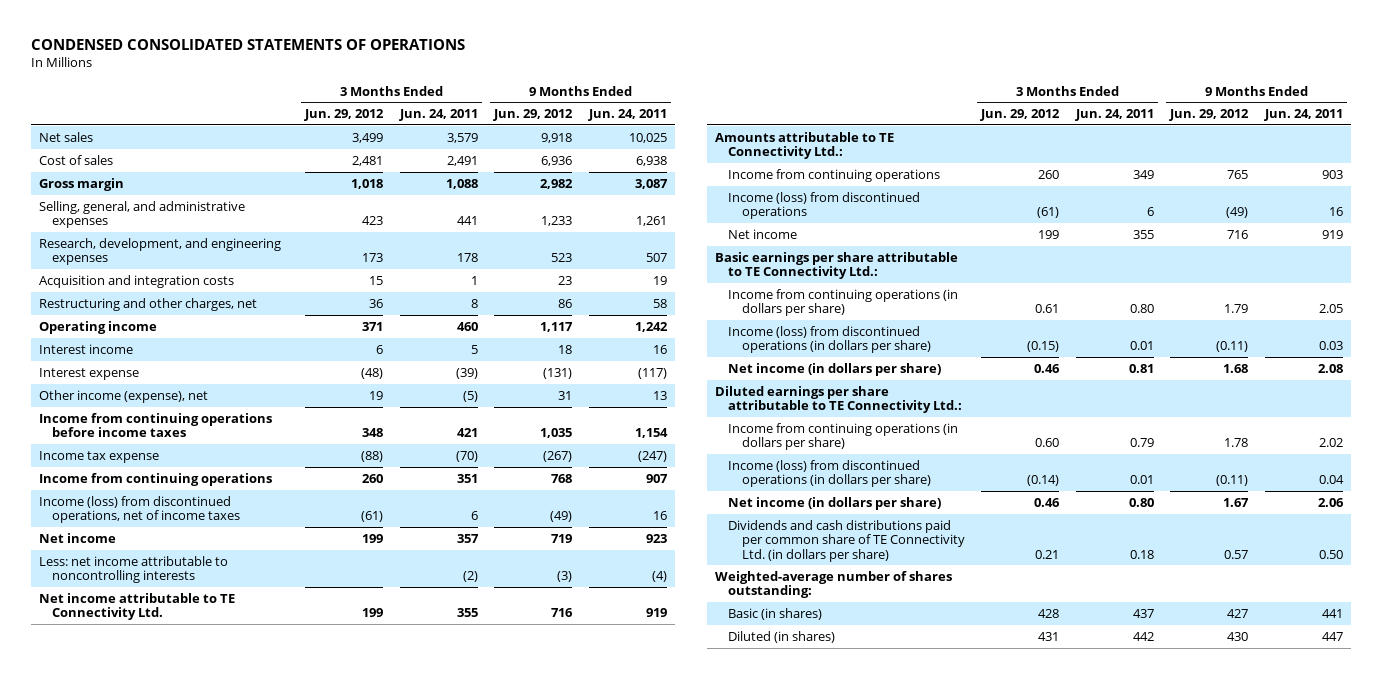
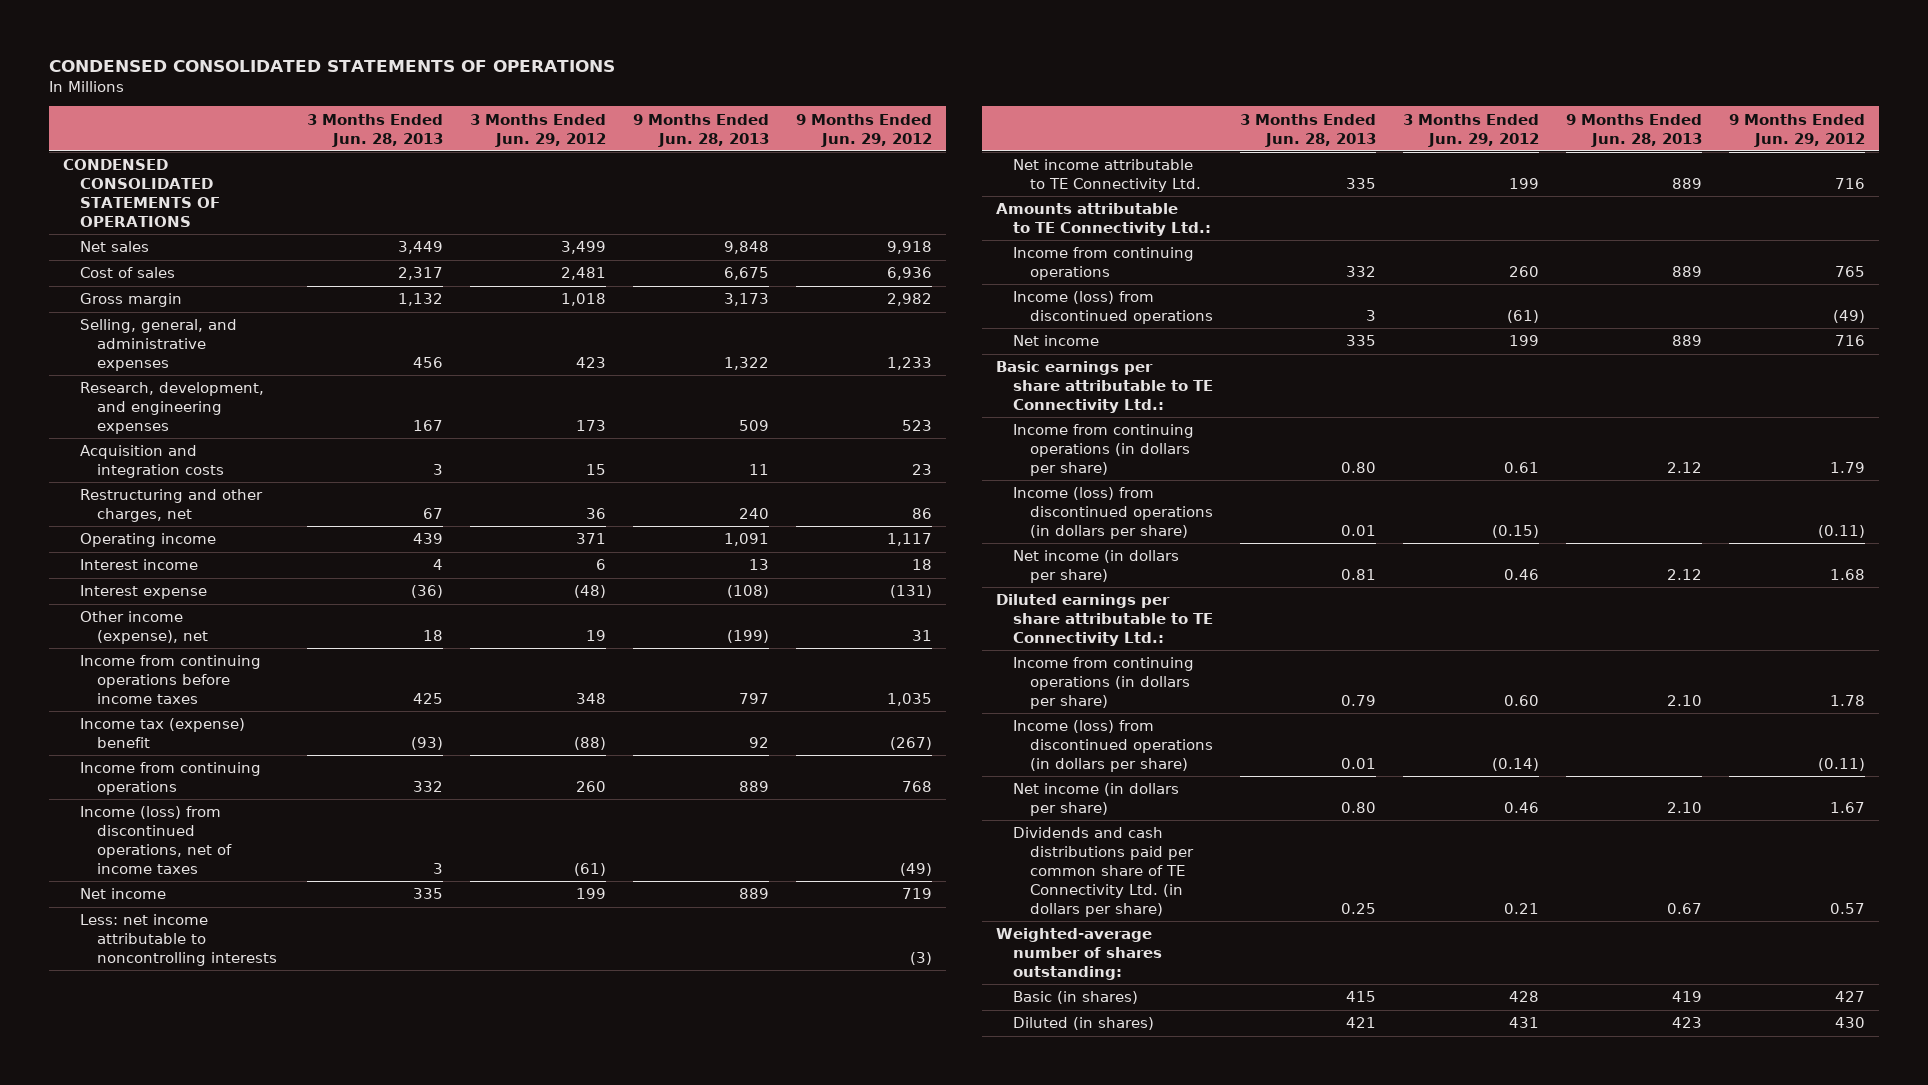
- | 3 Months Ended Jun. 29, 2012 | 3 Months Ended Jun. 24, 2011 | 9 Months Ended Jun. 29, 2012 | 9 Months Ended Jun. 24, 2011
+ | 3 Months Ended Jun. 28, 2013 | 3 Months Ended Jun. 29, 2012 | 9 Months Ended Jun. 28, 2013 | 9 Months Ended Jun. 29, 2012
+ CONDENSED CONSOLIDATED STATEMENTS OF OPERATIONS
- Income tax expense | (88) | (70) | (267) | (247)
+ Income tax (expense) benefit | (93) | (88) | 92 | (267)

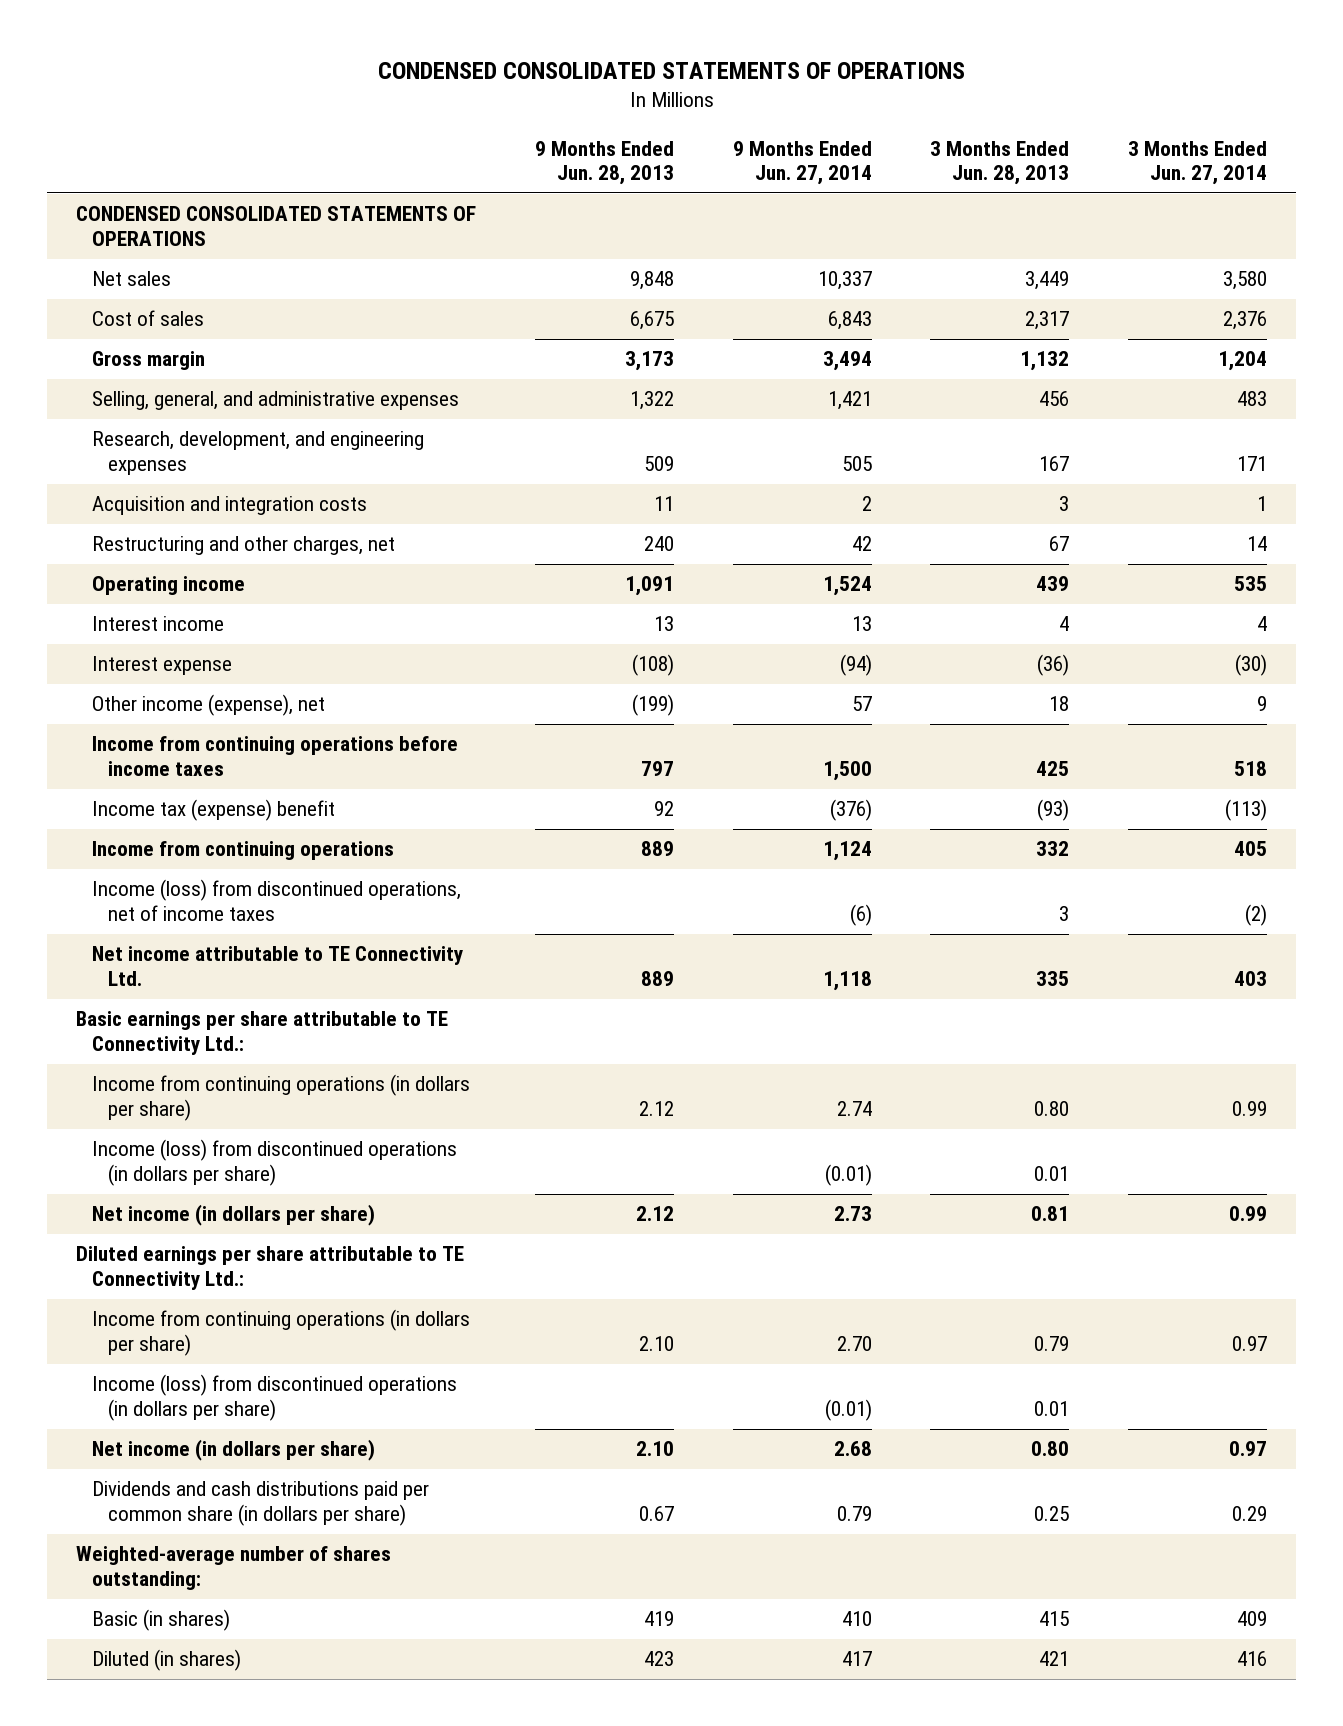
- | 3 Months Ended Jun. 28, 2013 | 3 Months Ended Jun. 29, 2012 | 9 Months Ended Jun. 28, 2013 | 9 Months Ended Jun. 29, 2012
+ | 9 Months Ended Jun. 28, 2013 | 9 Months Ended Jun. 27, 2014 | 3 Months Ended Jun. 28, 2013 | 3 Months Ended Jun. 27, 2014
- Net income | 335 | 199 | 889 | 719
- Less: net income attributable to noncontrolling interests | | | | (3)
- Amounts attributable to TE Connectivity Ltd.:
- Income from continuing operations | 332 | 260 | 889 | 765
- Income (loss) from discontinued operations | 3 | (61) | | (49)
- Net income | 335 | 199 | 889 | 716
- Dividends and cash distributions paid per common share of TE Connectivity Ltd. (in dollars per share) | 0.25 | 0.21 | 0.67 | 0.57
+ Dividends and cash distributions paid per common share (in dollars per share) | 0.67 | 0.79 | 0.25 | 0.29

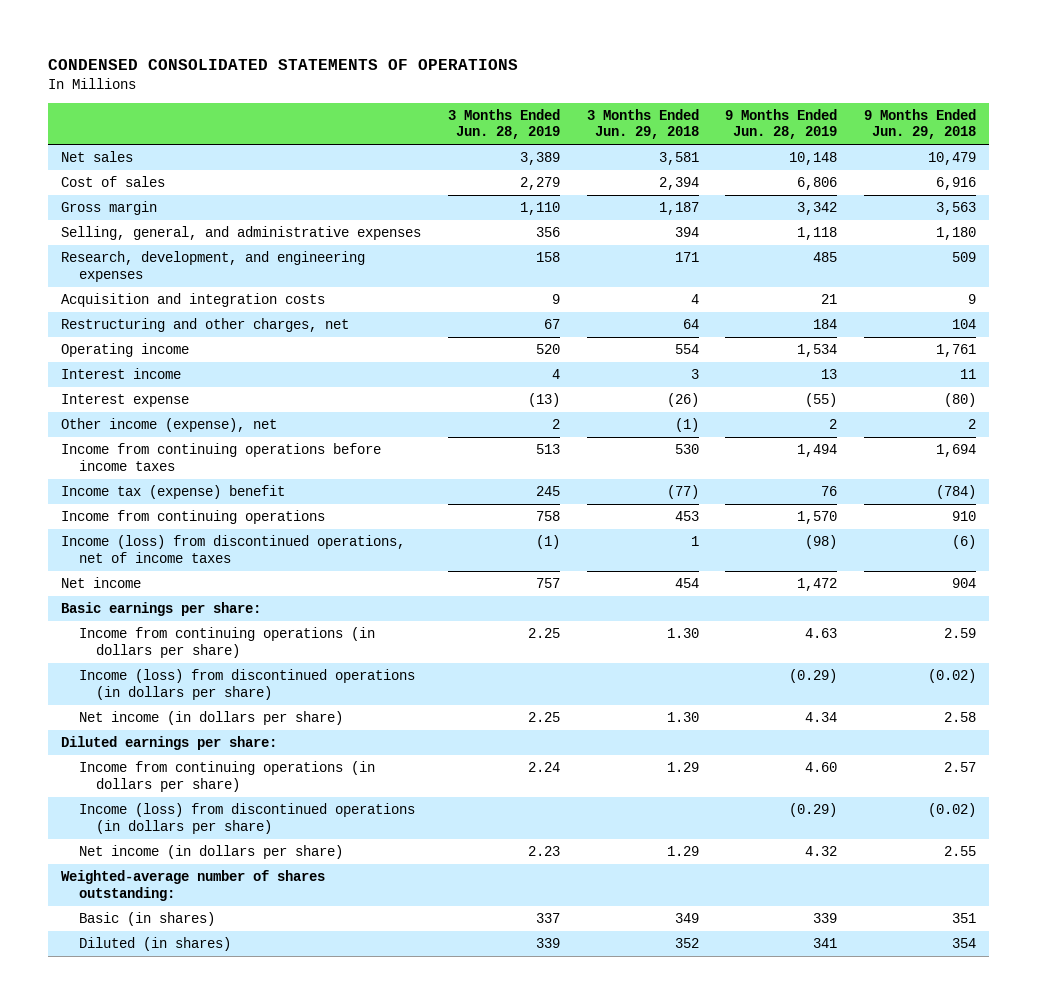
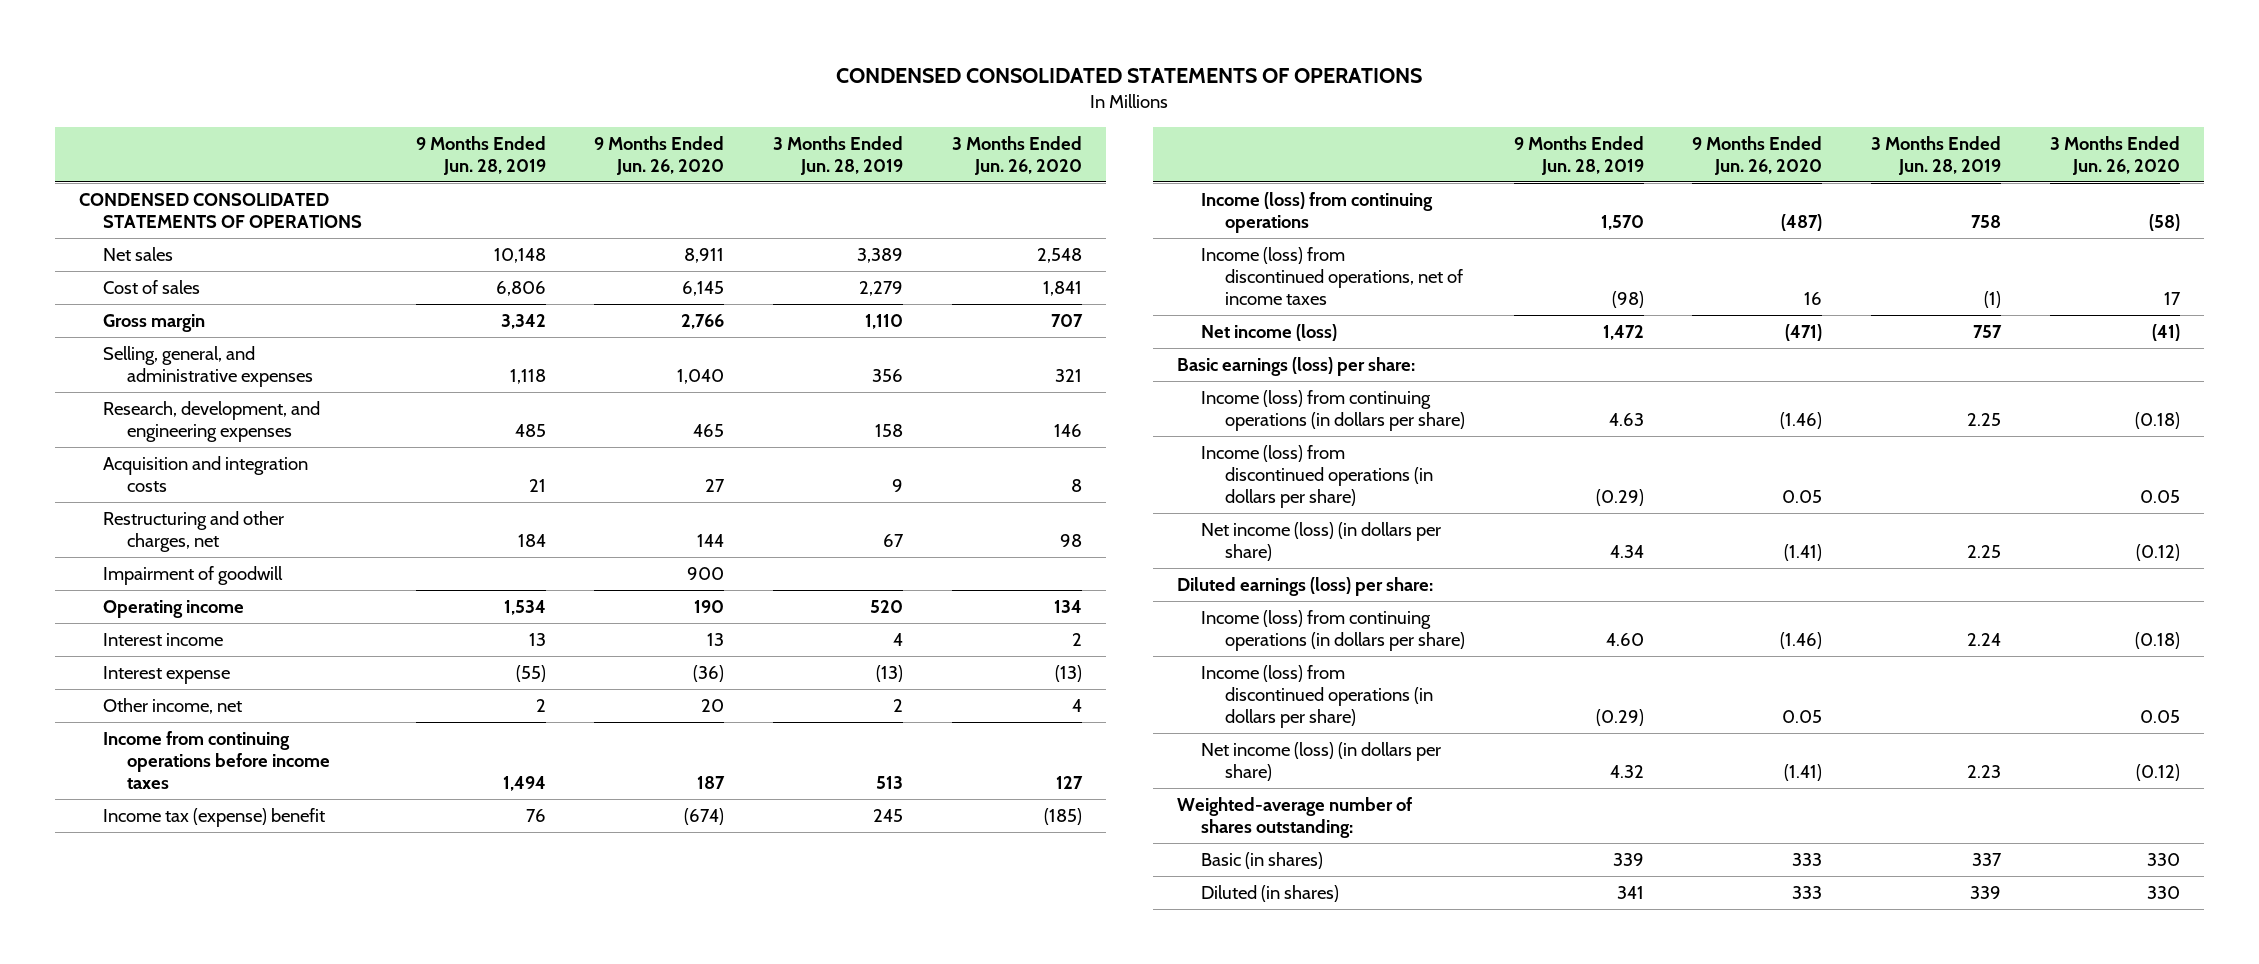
- | 3 Months Ended Jun. 28, 2019 | 3 Months Ended Jun. 29, 2018 | 9 Months Ended Jun. 28, 2019 | 9 Months Ended Jun. 29, 2018
+ | 9 Months Ended Jun. 28, 2019 | 9 Months Ended Jun. 26, 2020 | 3 Months Ended Jun. 28, 2019 | 3 Months Ended Jun. 26, 2020
+ CONDENSED CONSOLIDATED STATEMENTS OF OPERATIONS
+ Impairment of goodwill | | 900 | |
- Other income (expense), net | 2 | (1) | 2 | 2
+ Other income, net | 2 | 20 | 2 | 4
- Income from continuing operations | 758 | 453 | 1,570 | 910
+ Income (loss) from continuing operations | 1,570 | (487) | 758 | (58)
- Net income | 757 | 454 | 1,472 | 904
- Basic earnings per share:
- Income from continuing operations (in dollars per share) | 2.25 | 1.30 | 4.63 | 2.59
+ Net income (loss) | 1,472 | (471) | 757 | (41)
+ Basic earnings (loss) per share:
+ Income (loss) from continuing operations (in dollars per share) | 4.63 | (1.46) | 2.25 | (0.18)
- Net income (in dollars per share) | 2.25 | 1.30 | 4.34 | 2.58
- Diluted earnings per share:
- Income from continuing operations (in dollars per share) | 2.24 | 1.29 | 4.60 | 2.57
+ Net income (loss) (in dollars per share) | 4.34 | (1.41) | 2.25 | (0.12)
+ Diluted earnings (loss) per share:
+ Income (loss) from continuing operations (in dollars per share) | 4.60 | (1.46) | 2.24 | (0.18)
- Net income (in dollars per share) | 2.23 | 1.29 | 4.32 | 2.55
+ Net income (loss) (in dollars per share) | 4.32 | (1.41) | 2.23 | (0.12)

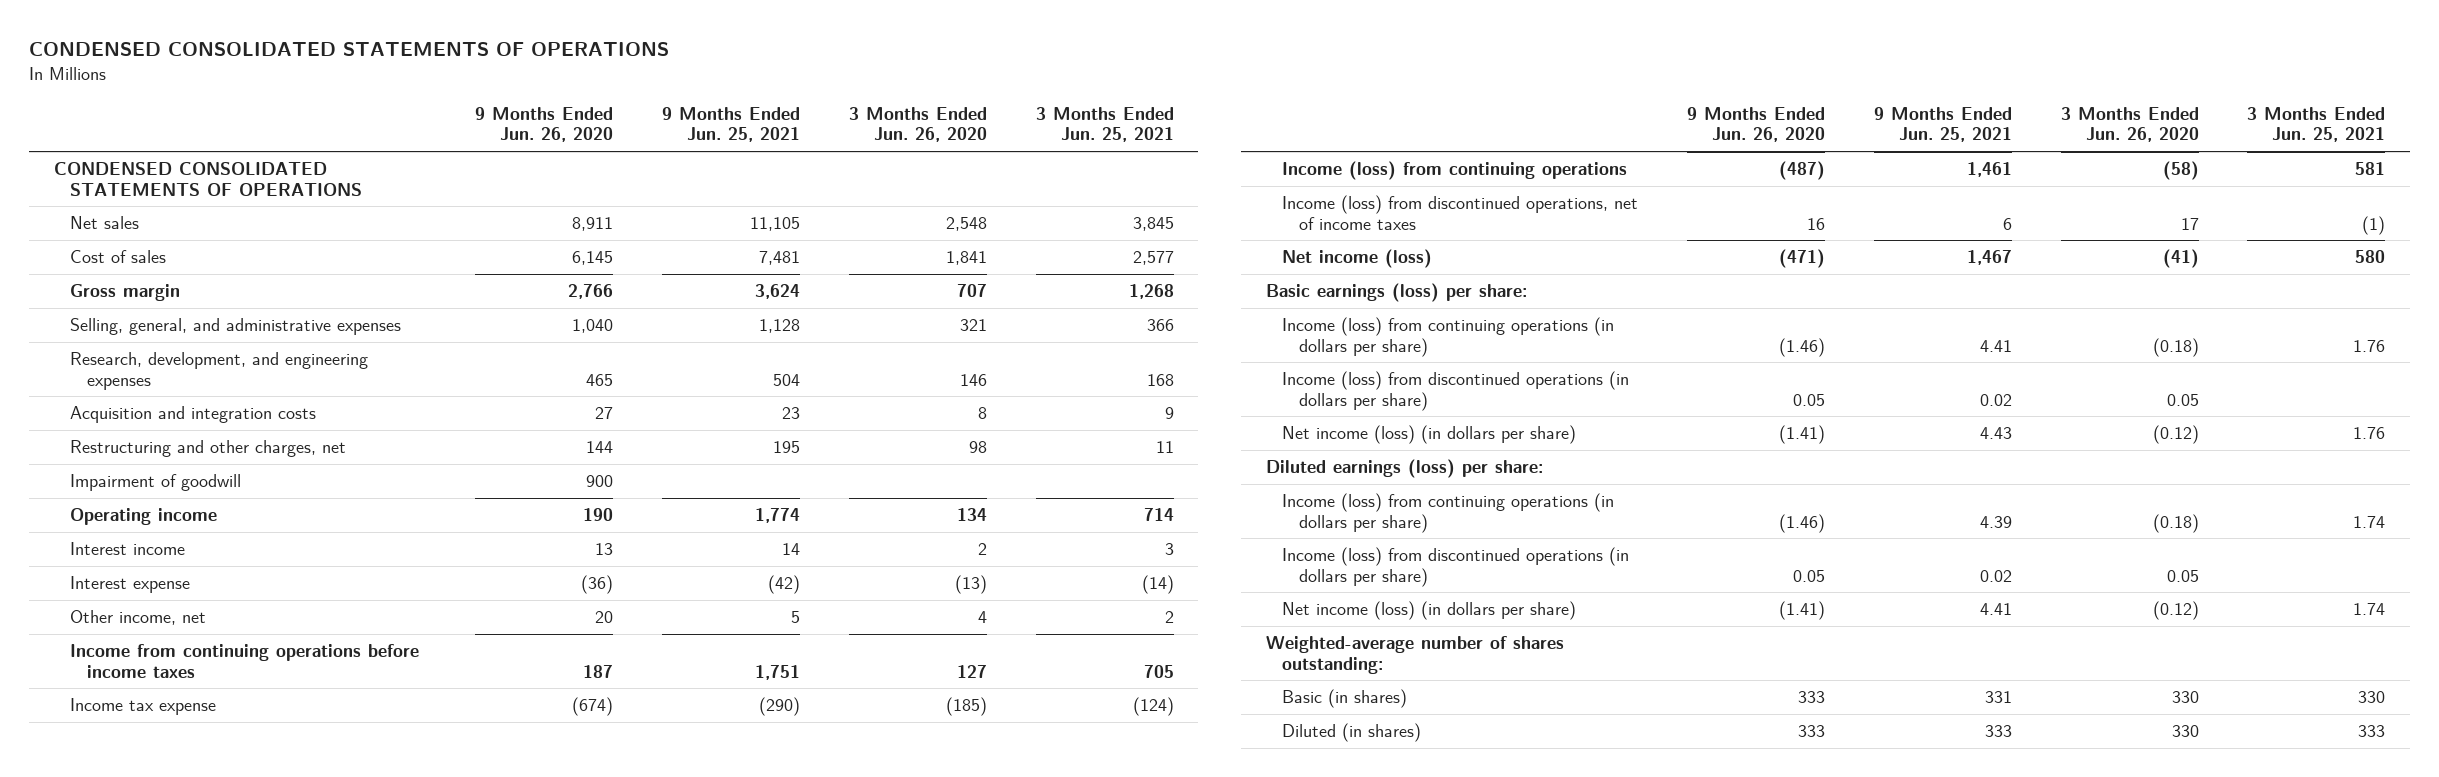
- | 9 Months Ended Jun. 28, 2019 | 9 Months Ended Jun. 26, 2020 | 3 Months Ended Jun. 28, 2019 | 3 Months Ended Jun. 26, 2020
+ | 9 Months Ended Jun. 26, 2020 | 9 Months Ended Jun. 25, 2021 | 3 Months Ended Jun. 26, 2020 | 3 Months Ended Jun. 25, 2021
- Income tax (expense) benefit | 76 | (674) | 245 | (185)
+ Income tax expense | (674) | (290) | (185) | (124)

